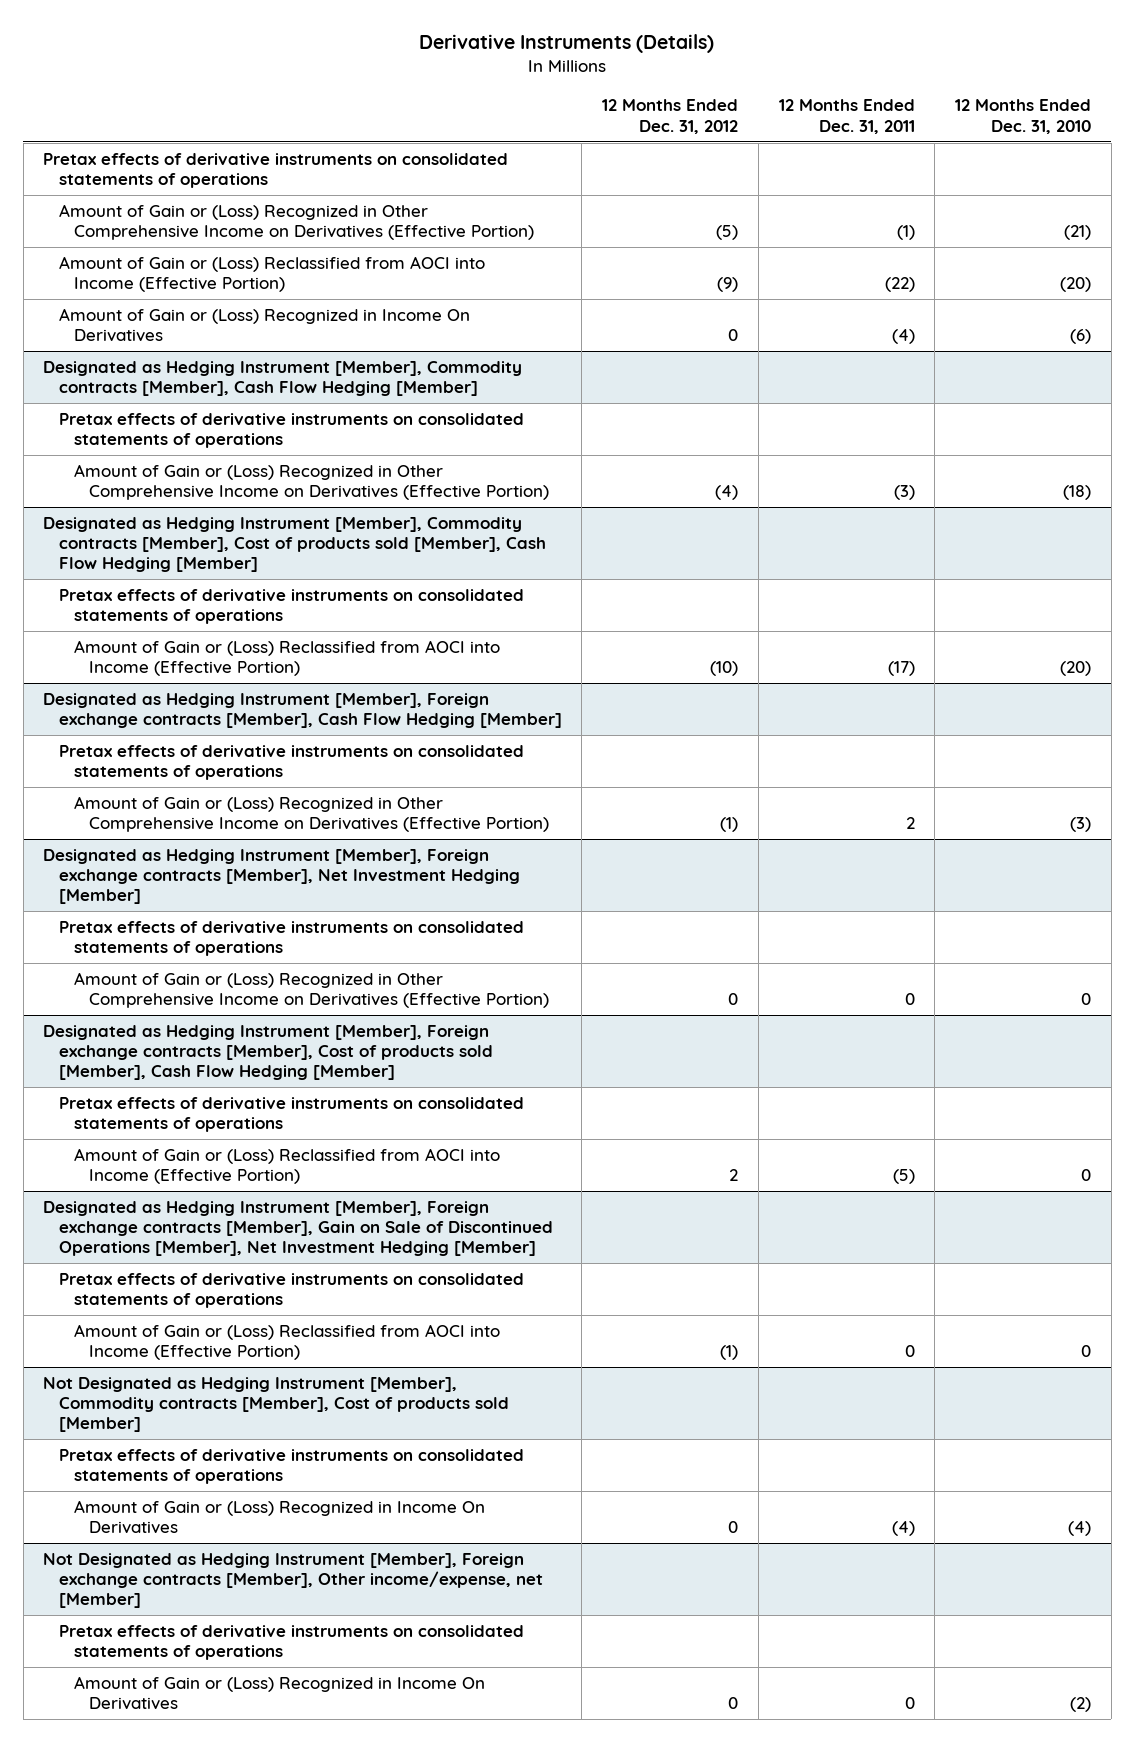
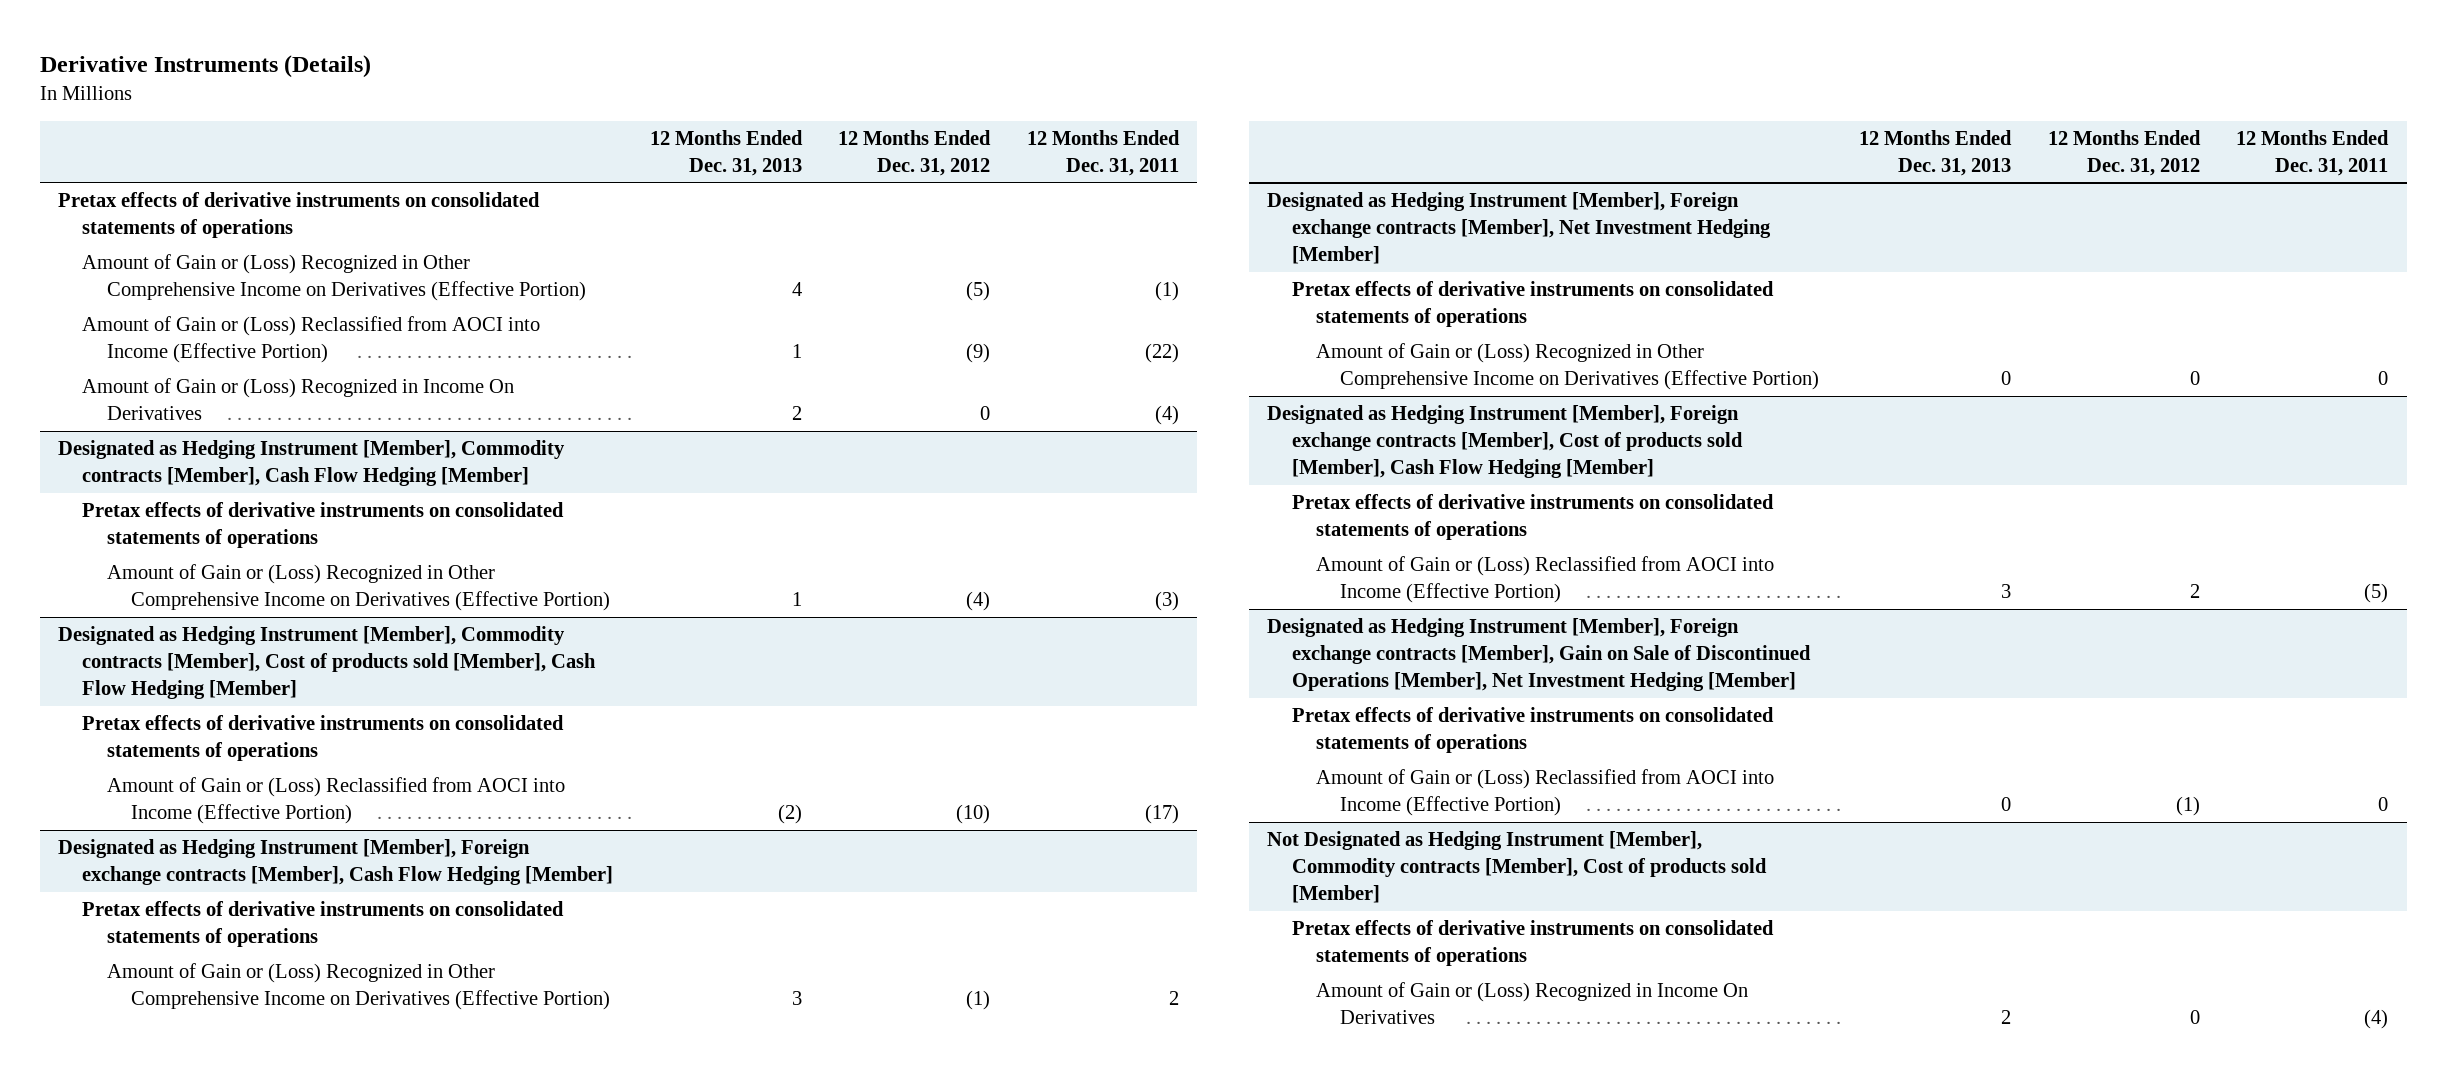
- | 12 Months Ended Dec. 31, 2012 | 12 Months Ended Dec. 31, 2011 | 12 Months Ended Dec. 31, 2010
+ | 12 Months Ended Dec. 31, 2013 | 12 Months Ended Dec. 31, 2012 | 12 Months Ended Dec. 31, 2011
- Not Designated as Hedging Instrument [Member], Foreign exchange contracts [Member], Other income/expense, net [Member]
- Pretax effects of derivative instruments on consolidated statements of operations
- Amount of Gain or (Loss) Recognized in Income On Derivatives | 0 | 0 | (2)

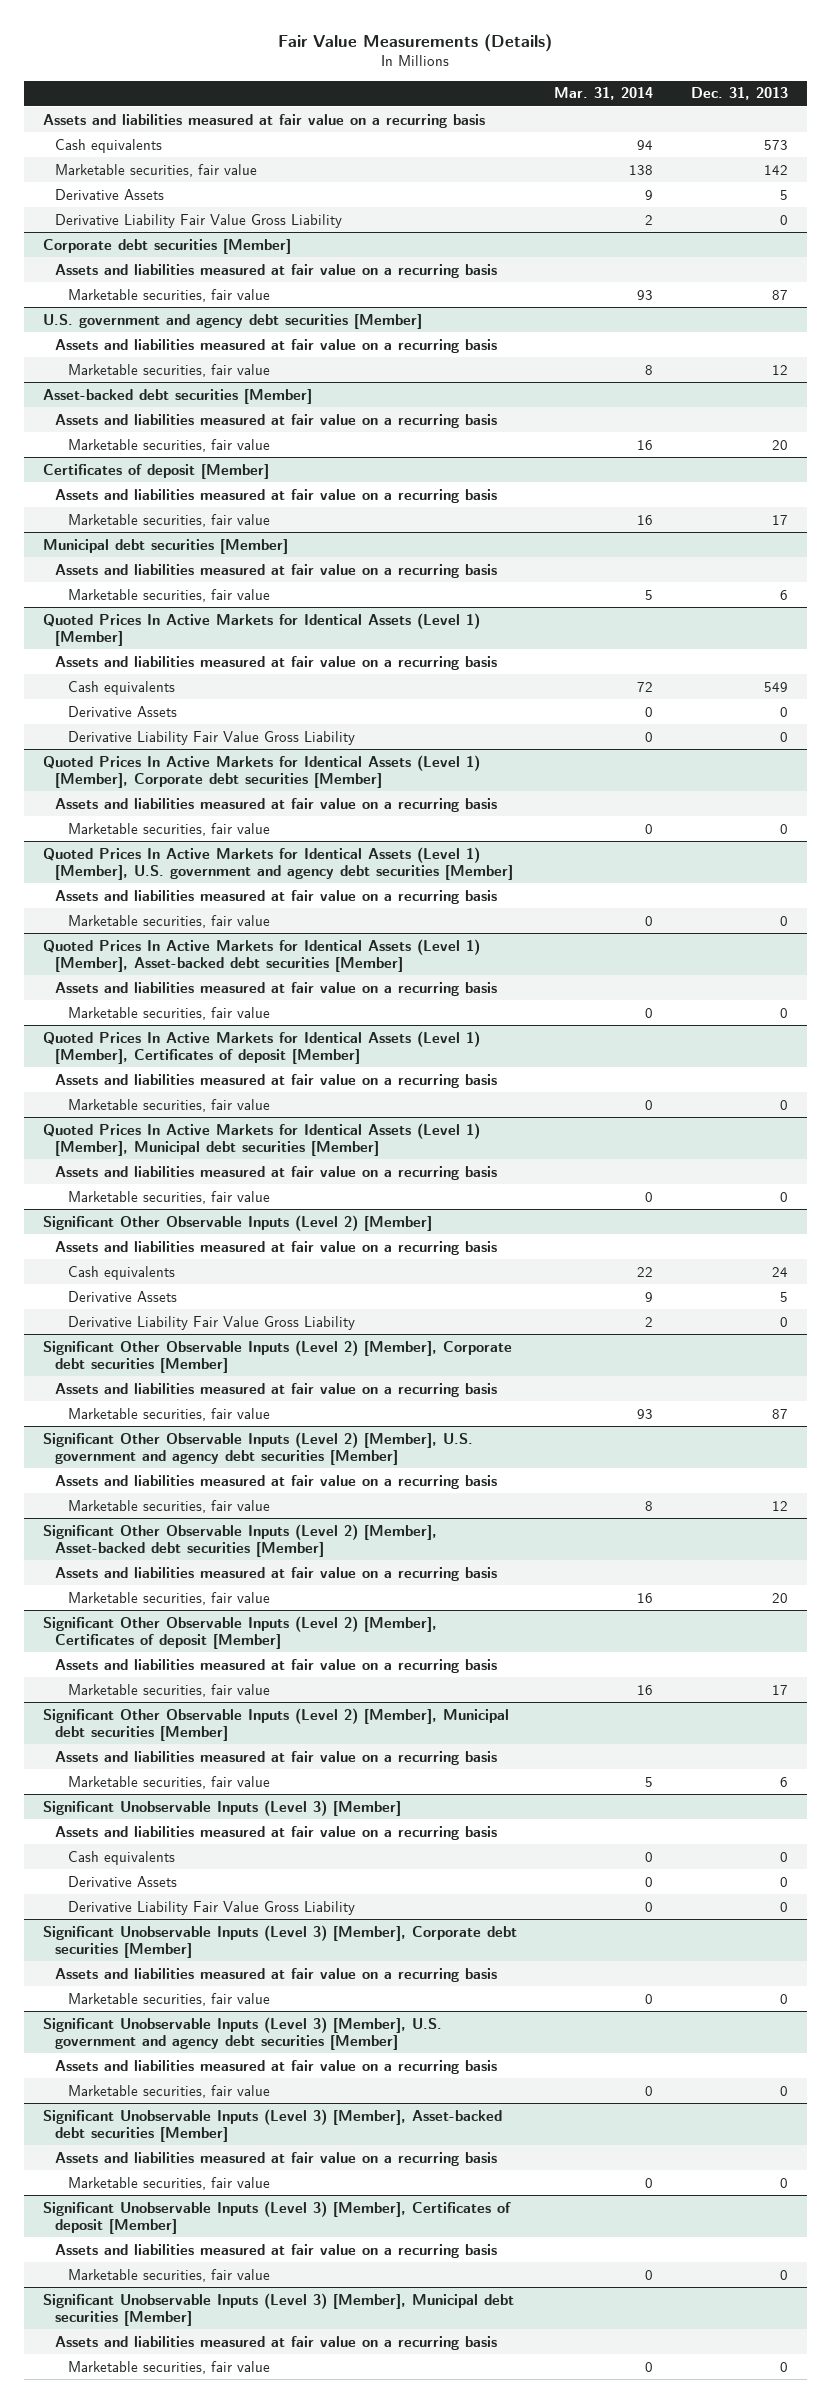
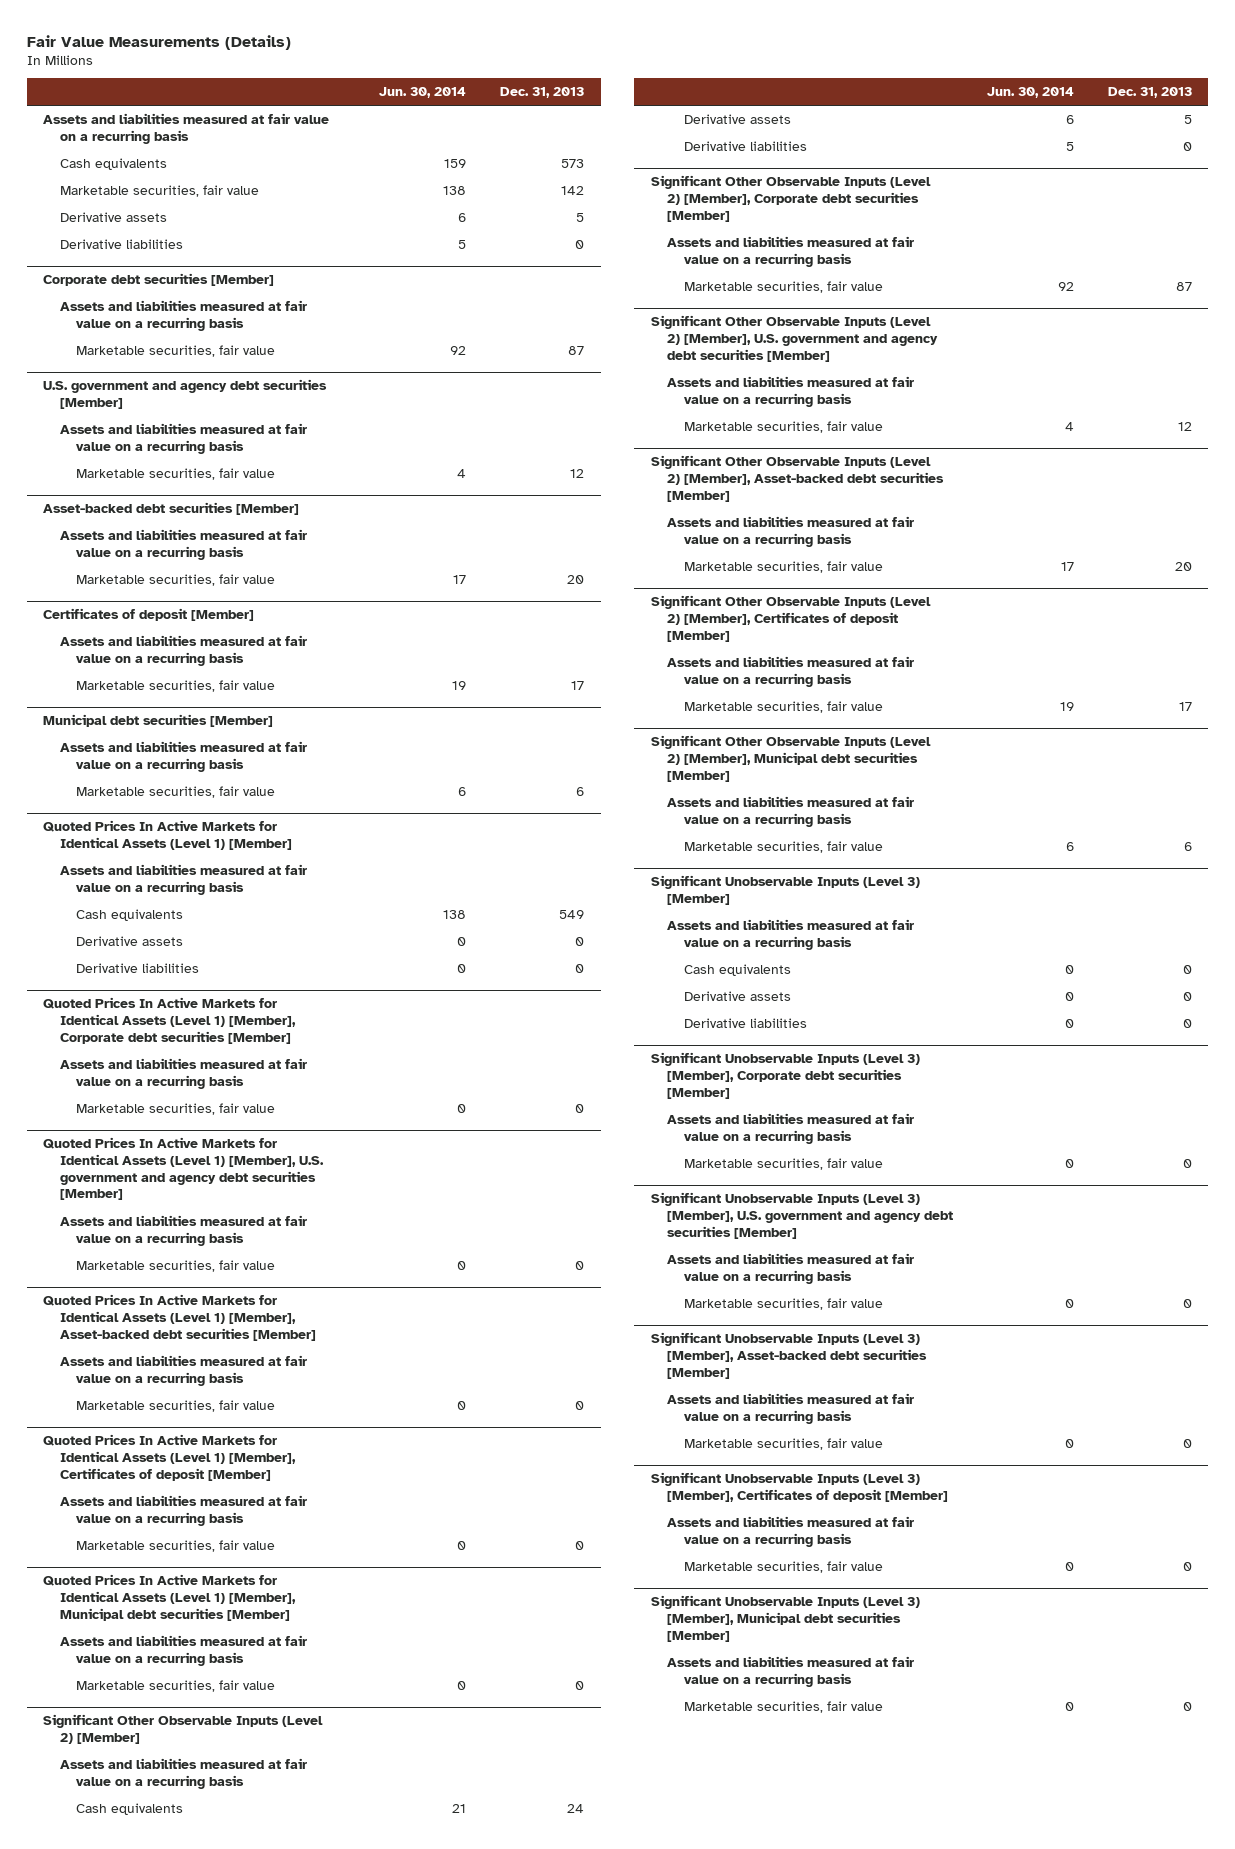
- | Mar. 31, 2014 | Dec. 31, 2013
+ | Jun. 30, 2014 | Dec. 31, 2013
- Derivative Assets | 9 | 5
- Derivative Liability Fair Value Gross Liability | 2 | 0
+ Derivative assets | 6 | 5
+ Derivative liabilities | 5 | 0
@ Quoted Prices In Active Markets for Identical Assets (Level 1) [Member]
- Derivative Assets | 0 | 0
- Derivative Liability Fair Value Gross Liability | 0 | 0
+ Derivative assets | 0 | 0
+ Derivative liabilities | 0 | 0
@ Significant Other Observable Inputs (Level 2) [Member]
- Derivative Assets | 9 | 5
- Derivative Liability Fair Value Gross Liability | 2 | 0
+ Derivative assets | 6 | 5
+ Derivative liabilities | 5 | 0
@ Significant Unobservable Inputs (Level 3) [Member]
- Derivative Assets | 0 | 0
- Derivative Liability Fair Value Gross Liability | 0 | 0
+ Derivative assets | 0 | 0
+ Derivative liabilities | 0 | 0

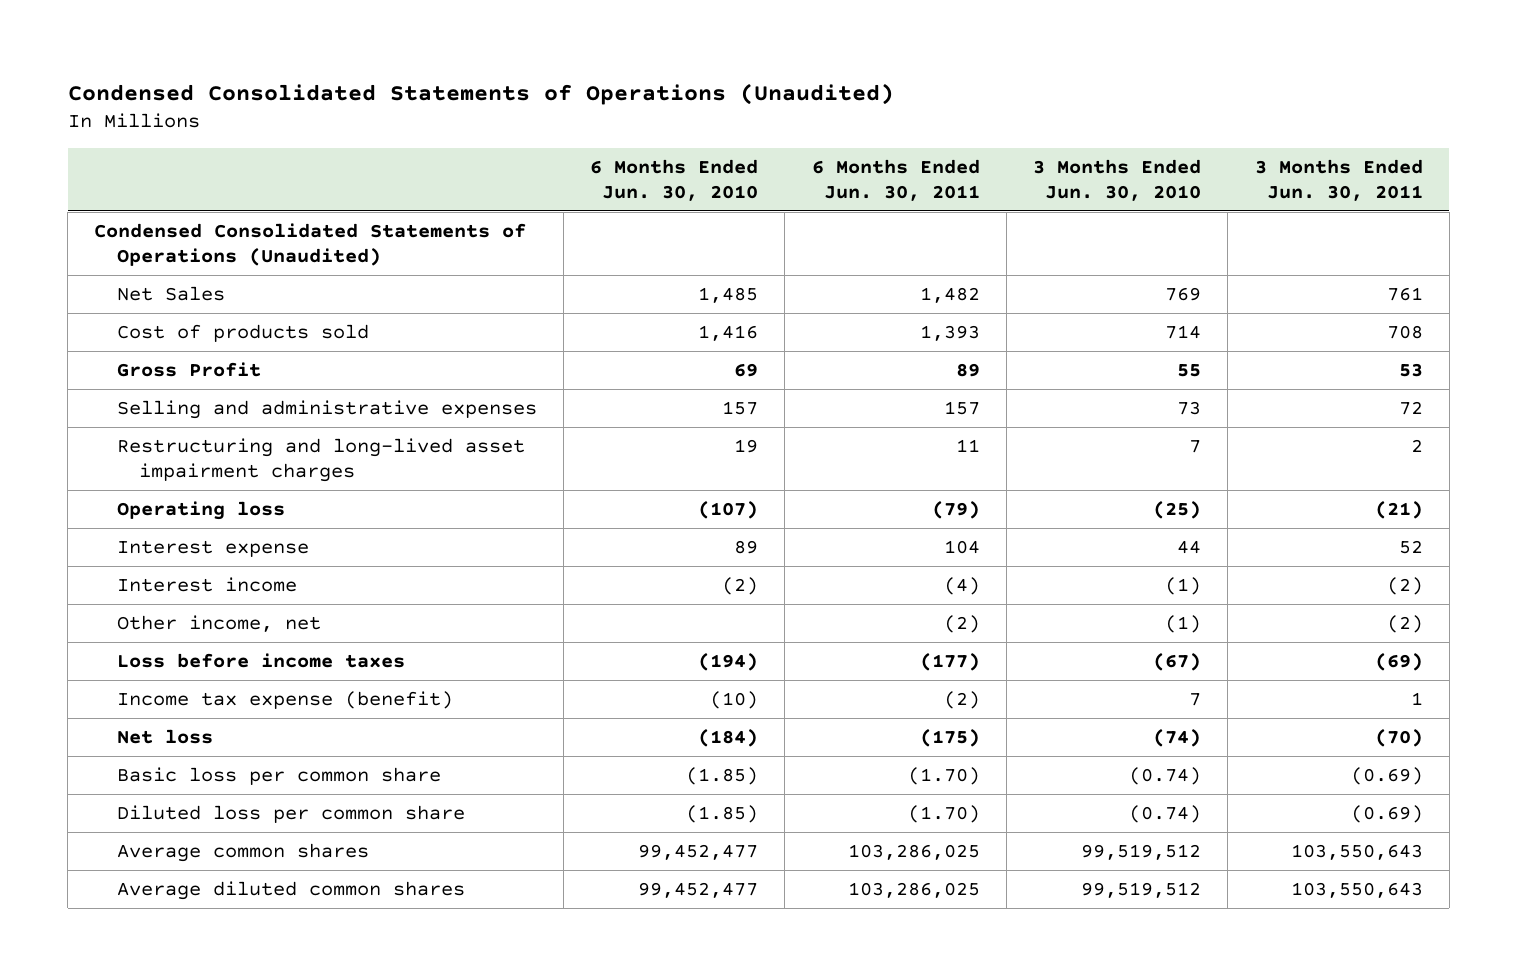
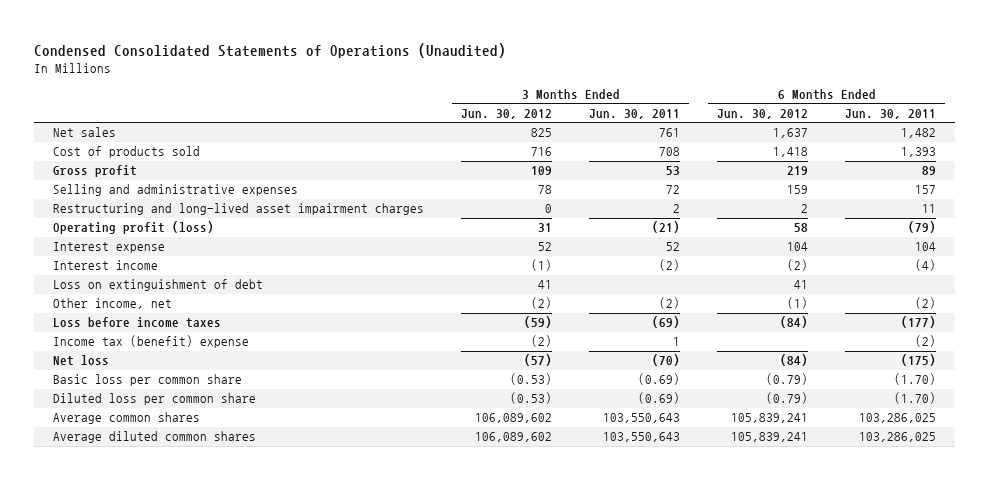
- | 6 Months Ended Jun. 30, 2010 | 6 Months Ended Jun. 30, 2011 | 3 Months Ended Jun. 30, 2010 | 3 Months Ended Jun. 30, 2011
+ | 3 Months Ended Jun. 30, 2012 | 3 Months Ended Jun. 30, 2011 | 6 Months Ended Jun. 30, 2012 | 6 Months Ended Jun. 30, 2011
- Condensed Consolidated Statements of Operations (Unaudited)
- Net Sales | 1,485 | 1,482 | 769 | 761
+ Net sales | 825 | 761 | 1,637 | 1,482
- Gross Profit | 69 | 89 | 55 | 53
+ Gross profit | 109 | 53 | 219 | 89
- Operating loss | (107) | (79) | (25) | (21)
+ Operating profit (loss) | 31 | (21) | 58 | (79)
+ Loss on extinguishment of debt | 41 | | 41 |
- Income tax expense (benefit) | (10) | (2) | 7 | 1
+ Income tax (benefit) expense | (2) | 1 | | (2)

